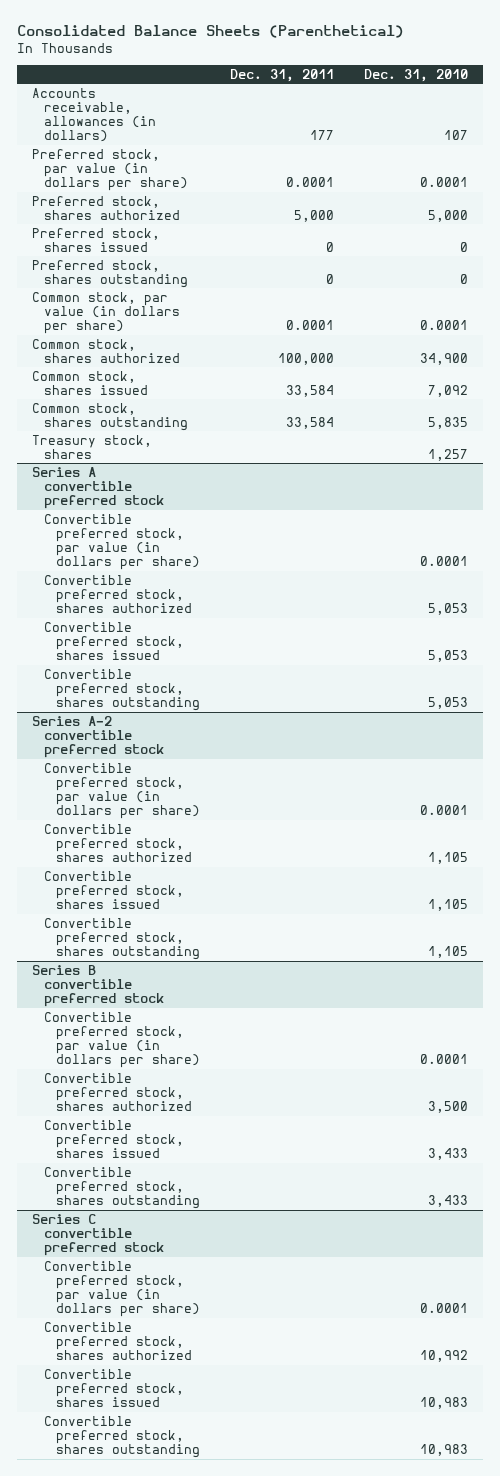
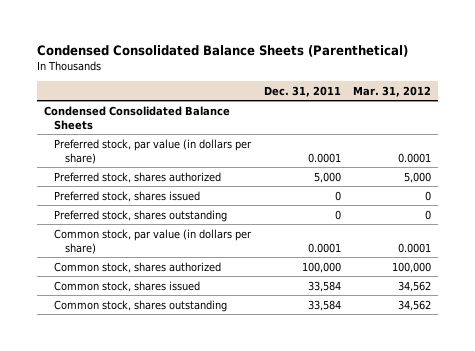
- Consolidated Balance Sheets (Parenthetical)
+ Condensed Consolidated Balance Sheets (Parenthetical)
- | Dec. 31, 2011 | Dec. 31, 2010
+ | Dec. 31, 2011 | Mar. 31, 2012
- Accounts receivable, allowances (in dollars) | 177 | 107
+ Condensed Consolidated Balance Sheets
- Treasury stock, shares | | 1,257
- Series A convertible preferred stock
- Convertible preferred stock, par value (in dollars per share) | | 0.0001
- Convertible preferred stock, shares authorized | | 5,053
- Convertible preferred stock, shares issued | | 5,053
- Convertible preferred stock, shares outstanding | | 5,053
- Series A-2 convertible preferred stock
- Convertible preferred stock, par value (in dollars per share) | | 0.0001
- Convertible preferred stock, shares authorized | | 1,105
- Convertible preferred stock, shares issued | | 1,105
- Convertible preferred stock, shares outstanding | | 1,105
- Series B convertible preferred stock
- Convertible preferred stock, par value (in dollars per share) | | 0.0001
- Convertible preferred stock, shares authorized | | 3,500
- Convertible preferred stock, shares issued | | 3,433
- Convertible preferred stock, shares outstanding | | 3,433
- Series C convertible preferred stock
- Convertible preferred stock, par value (in dollars per share) | | 0.0001
- Convertible preferred stock, shares authorized | | 10,992
- Convertible preferred stock, shares issued | | 10,983
- Convertible preferred stock, shares outstanding | | 10,983

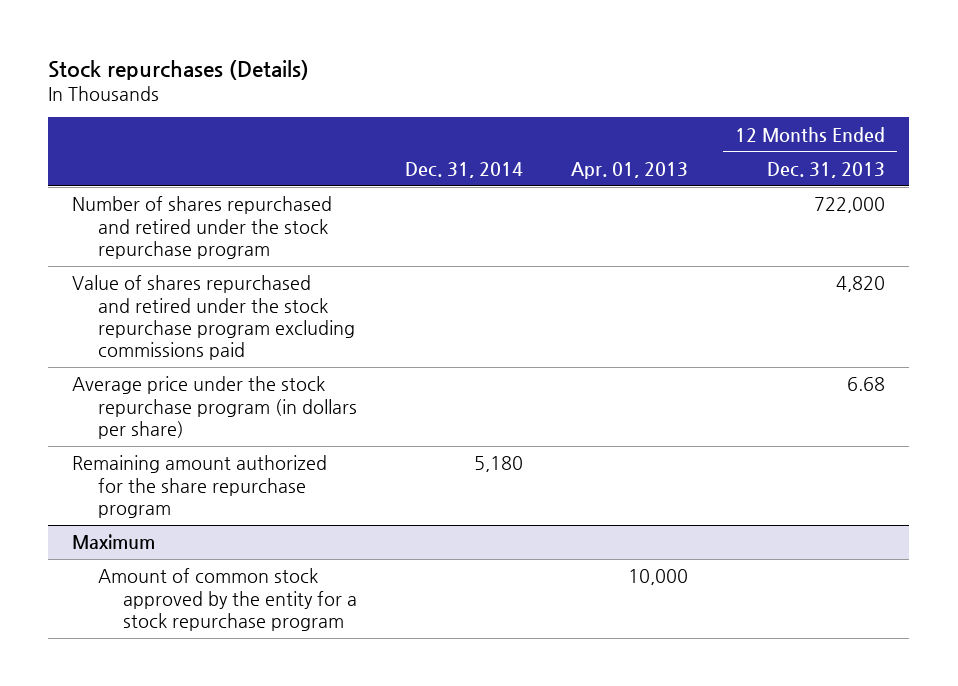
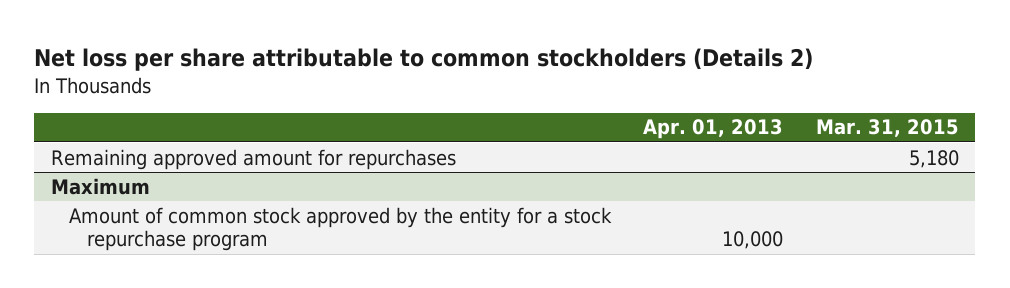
- Stock repurchases (Details)
+ Net loss per share attributable to common stockholders (Details 2)
- | Dec. 31, 2014 | Apr. 01, 2013 | 12 Months Ended Dec. 31, 2013
+ | Apr. 01, 2013 | Mar. 31, 2015
- Number of shares repurchased and retired under the stock repurchase program | | | 722,000
- Value of shares repurchased and retired under the stock repurchase program excluding commissions paid | | | 4,820
- Average price under the stock repurchase program (in dollars per share) | | | 6.68
- Remaining amount authorized for the share repurchase program | 5,180 | |
+ Remaining approved amount for repurchases | | 5,180

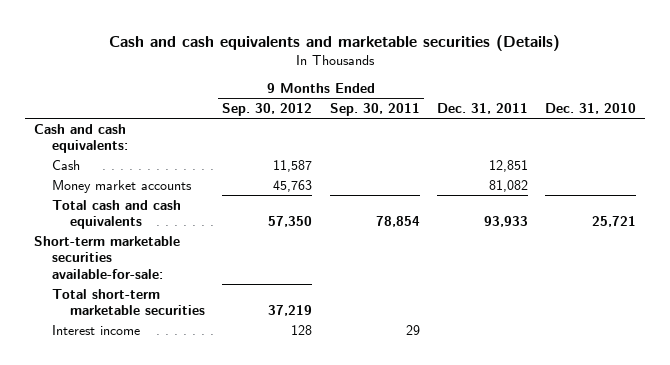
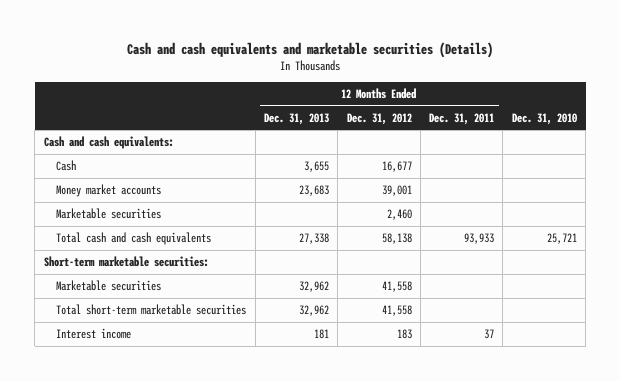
- | 9 Months Ended Sep. 30, 2012 | 9 Months Ended Sep. 30, 2011 | Dec. 31, 2011 | Dec. 31, 2010
+ | 12 Months Ended Dec. 31, 2013 | 12 Months Ended Dec. 31, 2012 | 12 Months Ended Dec. 31, 2011 | Dec. 31, 2010
+ Marketable securities | | 2,460 | |
- Short-term marketable securities available-for-sale:
+ Short-term marketable securities:
+ Marketable securities | 32,962 | 41,558 | |

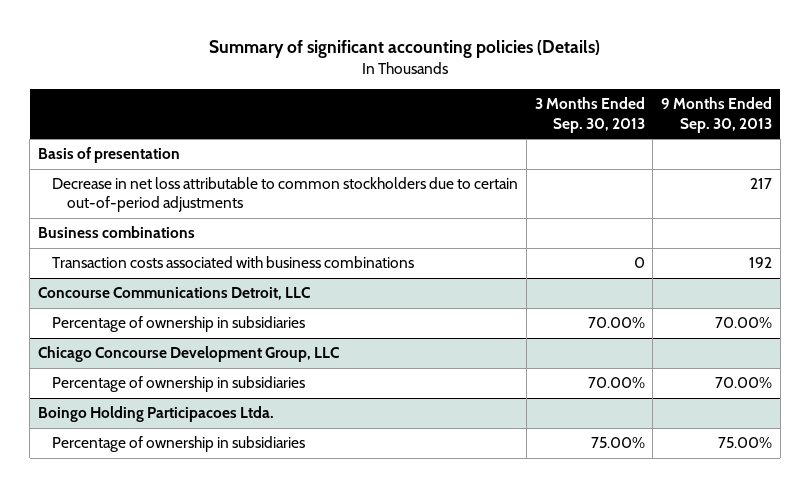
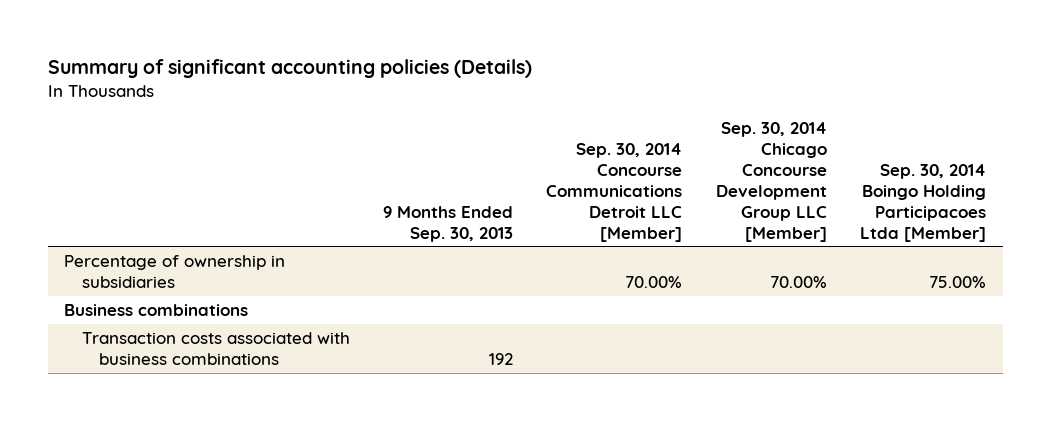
- | 3 Months Ended Sep. 30, 2013 | 9 Months Ended Sep. 30, 2013
+ | 9 Months Ended Sep. 30, 2013 | Sep. 30, 2014 Concourse Communications Detroit LLC [Member] | Sep. 30, 2014 Chicago Concourse Development Group LLC [Member] | Sep. 30, 2014 Boingo Holding Participacoes Ltda [Member]
- Basis of presentation
- Decrease in net loss attributable to common stockholders due to certain out-of-period adjustments | | 217
+ Percentage of ownership in subsidiaries | | 70.00% | 70.00% | 75.00%
- Concourse Communications Detroit, LLC
- Percentage of ownership in subsidiaries | 70.00% | 70.00%
- Chicago Concourse Development Group, LLC
- Percentage of ownership in subsidiaries | 70.00% | 70.00%
- Boingo Holding Participacoes Ltda.
- Percentage of ownership in subsidiaries | 75.00% | 75.00%

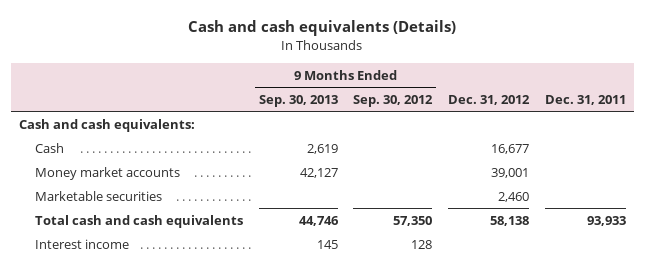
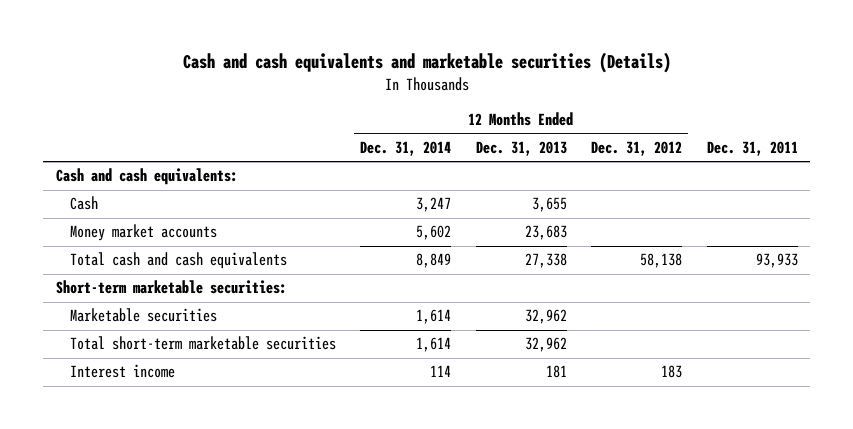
- Cash and cash equivalents (Details)
+ Cash and cash equivalents and marketable securities (Details)
- | 9 Months Ended Sep. 30, 2013 | 9 Months Ended Sep. 30, 2012 | Dec. 31, 2012 | Dec. 31, 2011
+ | 12 Months Ended Dec. 31, 2014 | 12 Months Ended Dec. 31, 2013 | 12 Months Ended Dec. 31, 2012 | Dec. 31, 2011
+ Short-term marketable securities:
moved down: Marketable securities | 1,614 | 32,962 | |
+ Total short-term marketable securities | 1,614 | 32,962 | |

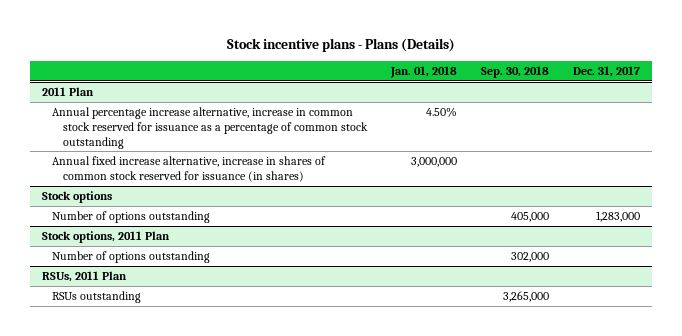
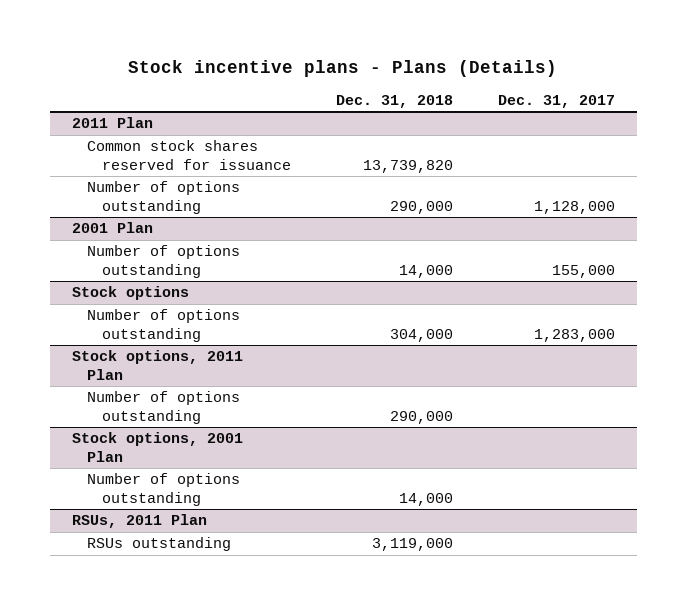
- | Jan. 01, 2018 | Sep. 30, 2018 | Dec. 31, 2017
+ | Dec. 31, 2018 | Dec. 31, 2017
@ 2011 Plan
- Annual percentage increase alternative, increase in common stock reserved for issuance as a percentage of common stock outstanding | 4.50% | |
- Annual fixed increase alternative, increase in shares of common stock reserved for issuance (in shares) | 3,000,000 | |
+ Common stock shares reserved for issuance | 13,739,820 |
+ Number of options outstanding | 290,000 | 1,128,000
+ 2001 Plan
+ Number of options outstanding | 14,000 | 155,000
+ Stock options, 2001 Plan
+ Number of options outstanding | 14,000 |

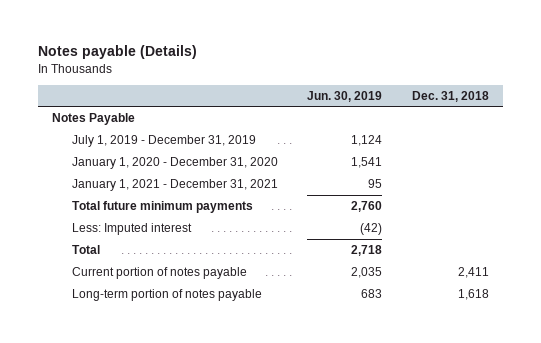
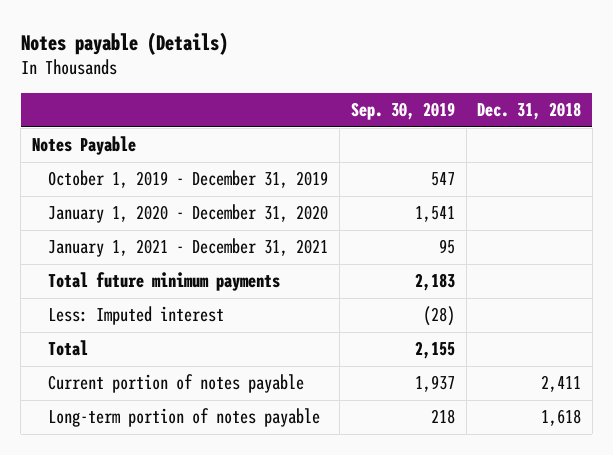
- | Jun. 30, 2019 | Dec. 31, 2018
+ | Sep. 30, 2019 | Dec. 31, 2018
- July 1, 2019 - December 31, 2019 | 1,124 |
+ October 1, 2019 - December 31, 2019 | 547 |

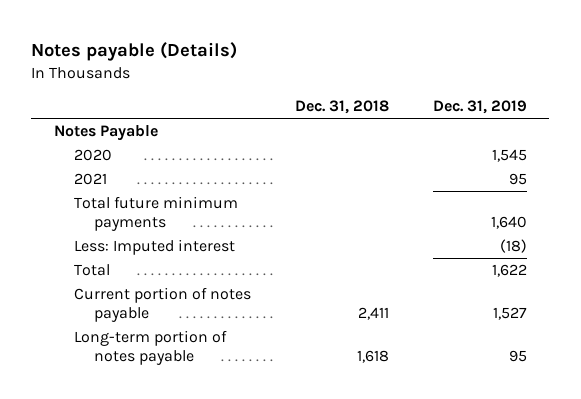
- | Sep. 30, 2019 | Dec. 31, 2018
+ | Dec. 31, 2018 | Dec. 31, 2019
- October 1, 2019 - December 31, 2019 | 547 |
- January 1, 2020 - December 31, 2020 | 1,541 |
- January 1, 2021 - December 31, 2021 | 95 |
+ 2020 | | 1,545
+ 2021 | | 95

